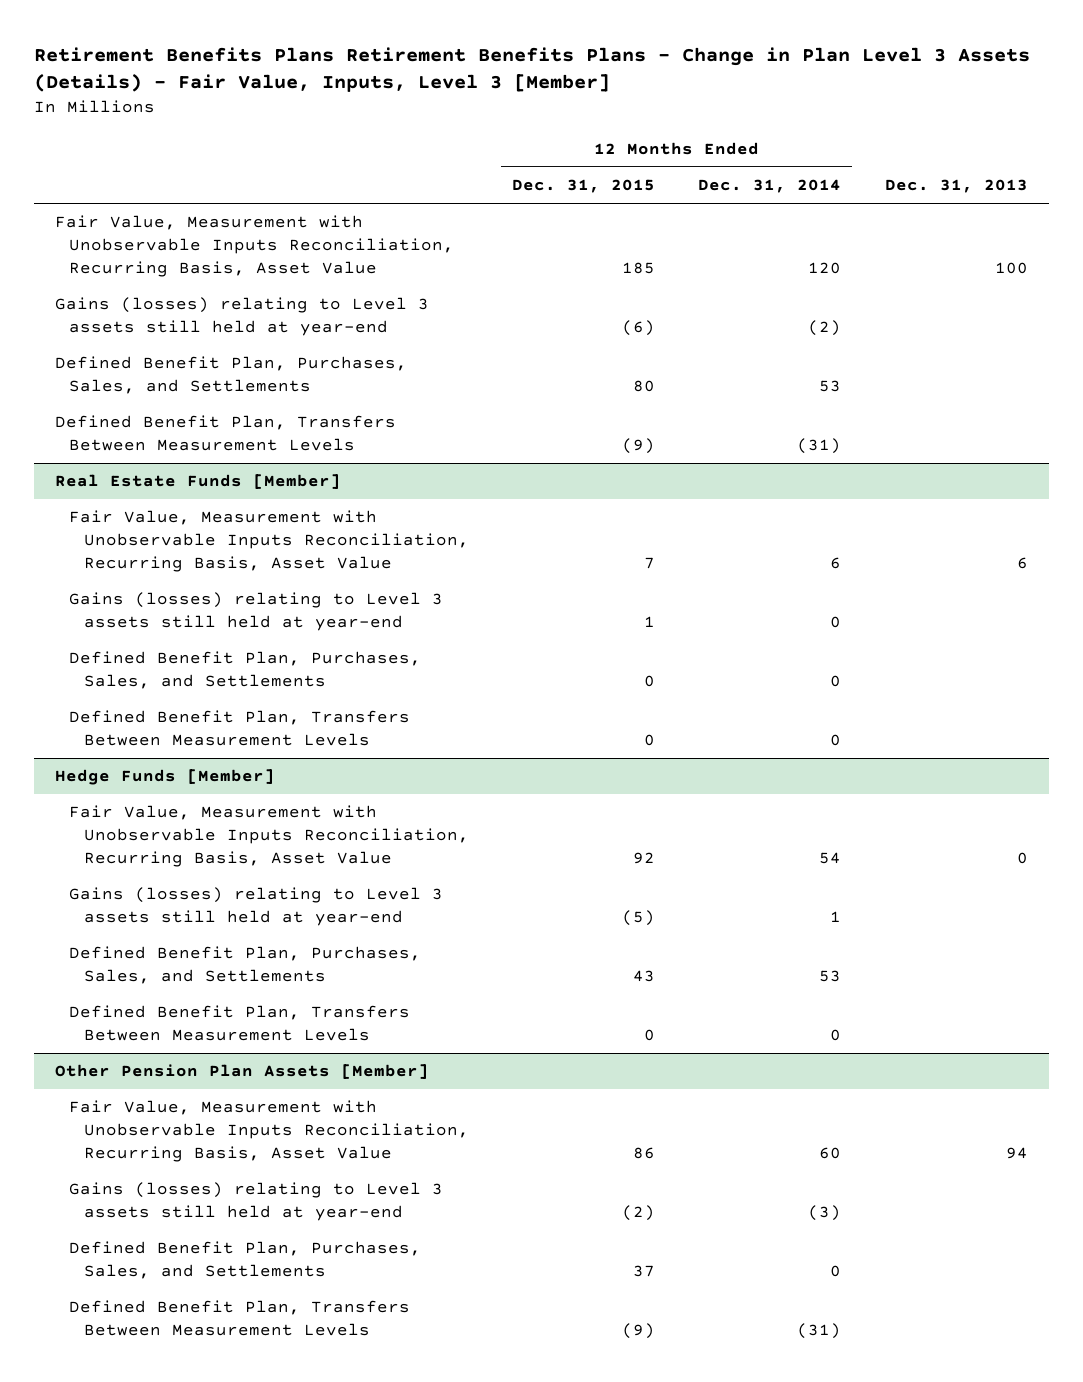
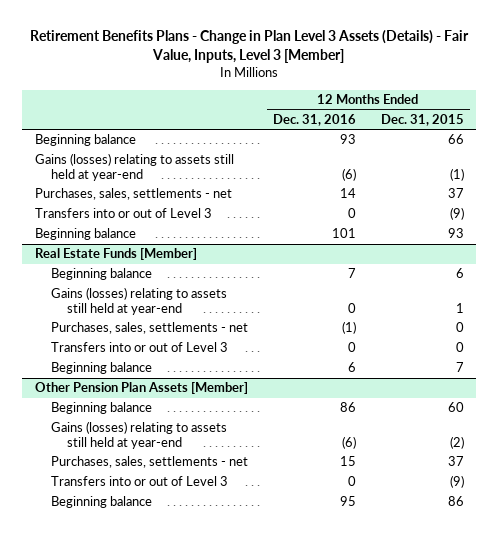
- Retirement Benefits Plans Retirement Benefits Plans - Change in Plan Level 3 Assets (Details) - Fair Value, Inputs, Level 3 [Member]
+ Retirement Benefits Plans - Change in Plan Level 3 Assets (Details) - Fair Value, Inputs, Level 3 [Member]
- | 12 Months Ended Dec. 31, 2015 | 12 Months Ended Dec. 31, 2014 | Dec. 31, 2013
+ | 12 Months Ended Dec. 31, 2016 | 12 Months Ended Dec. 31, 2015
- Fair Value, Measurement with Unobservable Inputs Reconciliation, Recurring Basis, Asset Value | 185 | 120 | 100
- Gains (losses) relating to Level 3 assets still held at year-end | (6) | (2) |
- Defined Benefit Plan, Purchases, Sales, and Settlements | 80 | 53 |
- Defined Benefit Plan, Transfers Between Measurement Levels | (9) | (31) |
+ Beginning balance | 93 | 66
+ Gains (losses) relating to assets still held at year-end | (6) | (1)
+ Purchases, sales, settlements - net | 14 | 37
+ Transfers into or out of Level 3 | 0 | (9)
+ Beginning balance | 101 | 93
@ Real Estate Funds [Member]
- Fair Value, Measurement with Unobservable Inputs Reconciliation, Recurring Basis, Asset Value | 7 | 6 | 6
- Gains (losses) relating to Level 3 assets still held at year-end | 1 | 0 |
- Defined Benefit Plan, Purchases, Sales, and Settlements | 0 | 0 |
- Defined Benefit Plan, Transfers Between Measurement Levels | 0 | 0 |
- Hedge Funds [Member]
- Fair Value, Measurement with Unobservable Inputs Reconciliation, Recurring Basis, Asset Value | 92 | 54 | 0
- Gains (losses) relating to Level 3 assets still held at year-end | (5) | 1 |
- Defined Benefit Plan, Purchases, Sales, and Settlements | 43 | 53 |
- Defined Benefit Plan, Transfers Between Measurement Levels | 0 | 0 |
@ Real Estate Funds [Member]
+ Beginning balance | 7 | 6
+ Gains (losses) relating to assets still held at year-end | 0 | 1
+ Purchases, sales, settlements - net | (1) | 0
+ Transfers into or out of Level 3 | 0 | 0
+ Beginning balance | 6 | 7
@ Other Pension Plan Assets [Member]
- Fair Value, Measurement with Unobservable Inputs Reconciliation, Recurring Basis, Asset Value | 86 | 60 | 94
- Gains (losses) relating to Level 3 assets still held at year-end | (2) | (3) |
- Defined Benefit Plan, Purchases, Sales, and Settlements | 37 | 0 |
- Defined Benefit Plan, Transfers Between Measurement Levels | (9) | (31) |
+ Beginning balance | 86 | 60
+ Gains (losses) relating to assets still held at year-end | (6) | (2)
+ Purchases, sales, settlements - net | 15 | 37
+ Transfers into or out of Level 3 | 0 | (9)
+ Beginning balance | 95 | 86

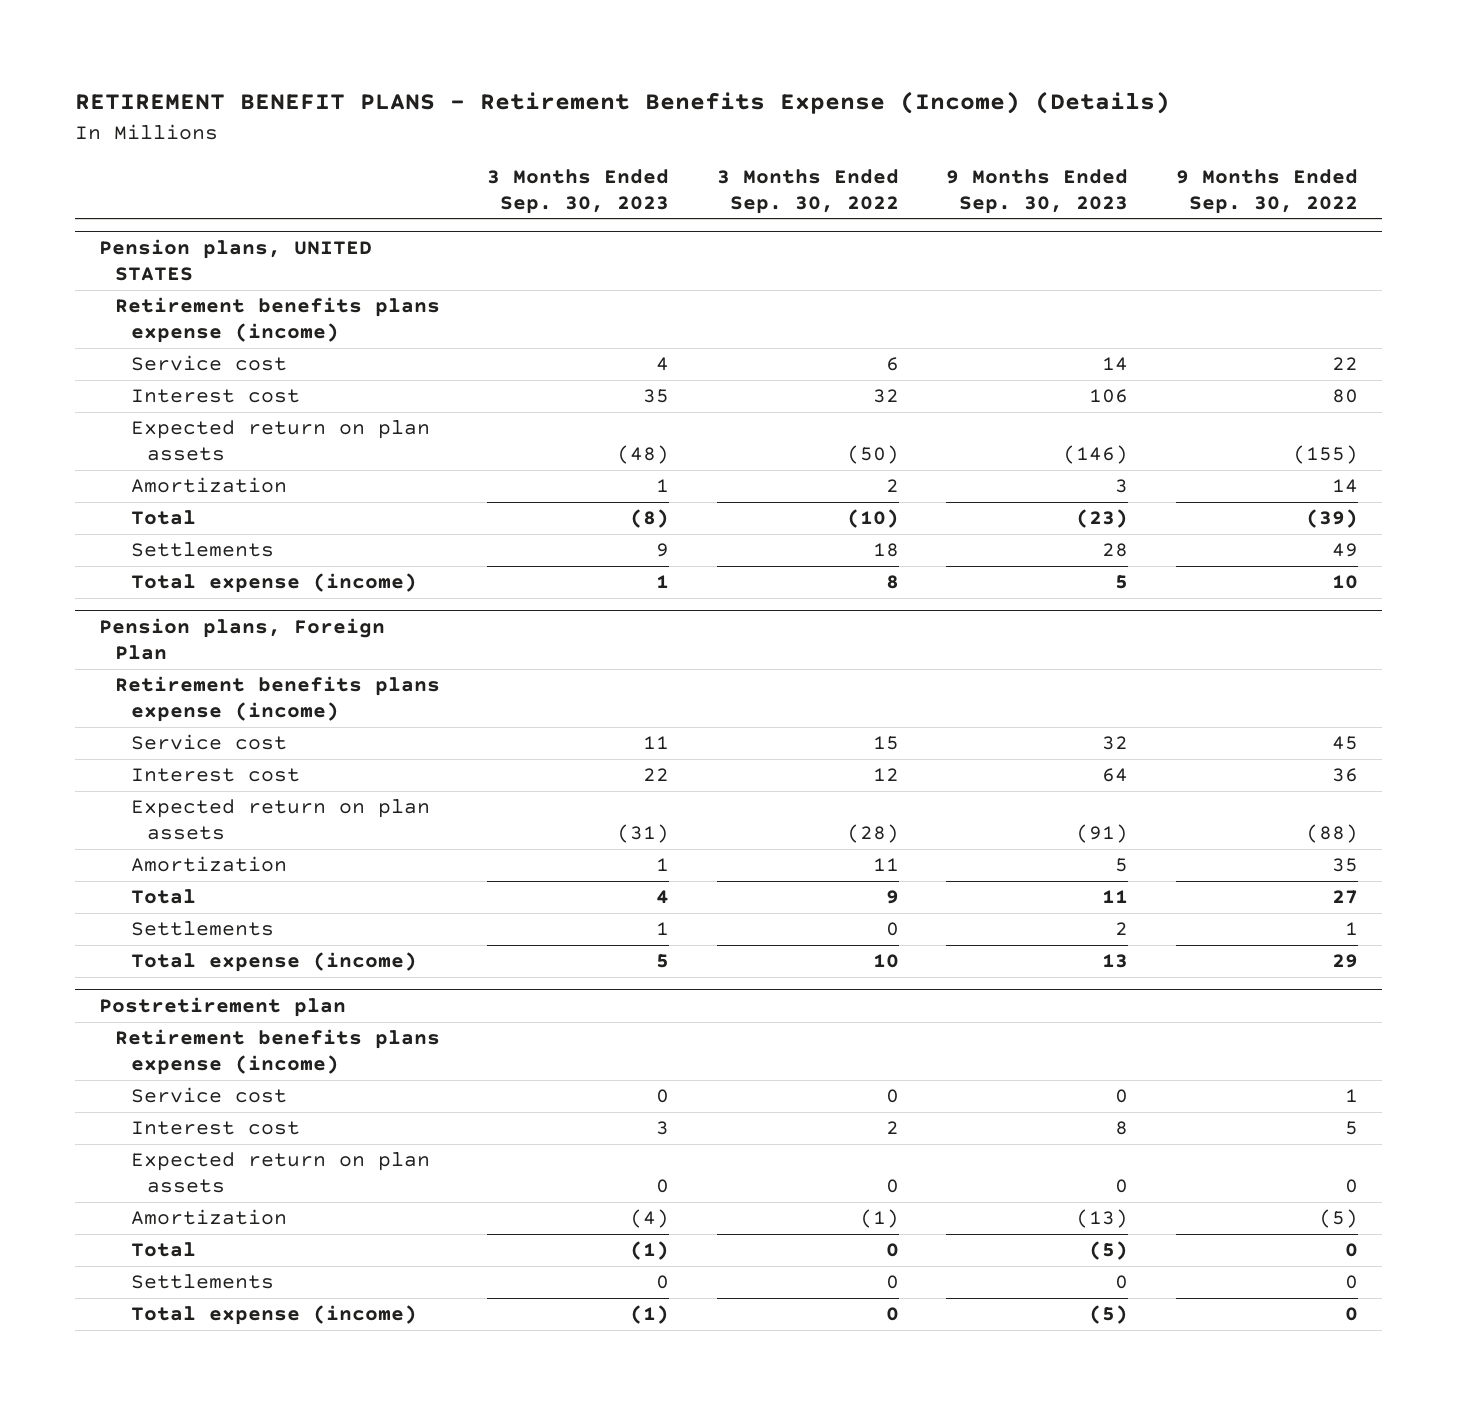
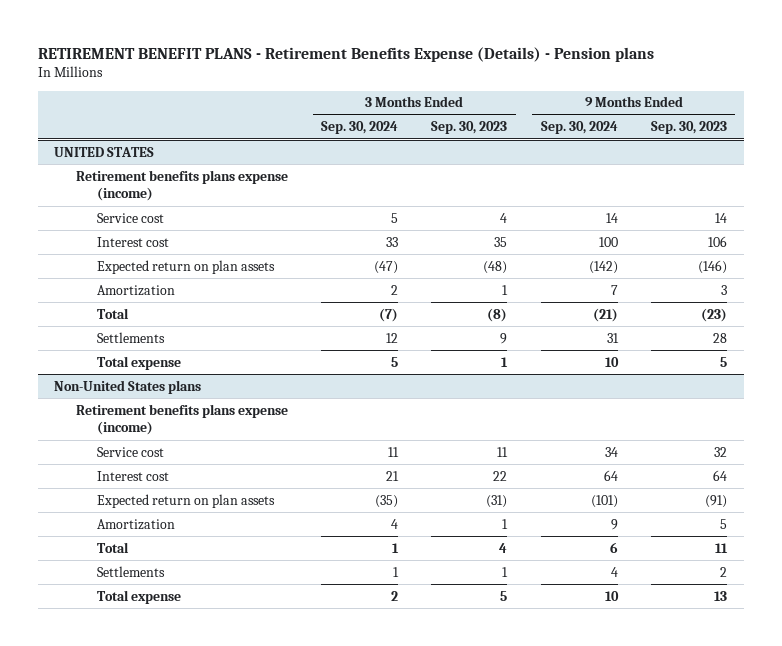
- RETIREMENT BENEFIT PLANS - Retirement Benefits Expense (Income) (Details)
+ RETIREMENT BENEFIT PLANS - Retirement Benefits Expense (Details) - Pension plans
- | 3 Months Ended Sep. 30, 2023 | 3 Months Ended Sep. 30, 2022 | 9 Months Ended Sep. 30, 2023 | 9 Months Ended Sep. 30, 2022
+ | 3 Months Ended Sep. 30, 2024 | 3 Months Ended Sep. 30, 2023 | 9 Months Ended Sep. 30, 2024 | 9 Months Ended Sep. 30, 2023
- Pension plans, UNITED STATES
+ UNITED STATES
- Total expense (income) | 1 | 8 | 5 | 10
- Pension plans, Foreign Plan
+ Total expense | 5 | 1 | 10 | 5
+ Non-United States plans
- Total expense (income) | 5 | 10 | 13 | 29
- Postretirement plan
- Retirement benefits plans expense (income)
- Service cost | 0 | 0 | 0 | 1
- Interest cost | 3 | 2 | 8 | 5
- Expected return on plan assets | 0 | 0 | 0 | 0
- Amortization | (4) | (1) | (13) | (5)
- Total | (1) | 0 | (5) | 0
- Settlements | 0 | 0 | 0 | 0
- Total expense (income) | (1) | 0 | (5) | 0
+ Total expense | 2 | 5 | 10 | 13

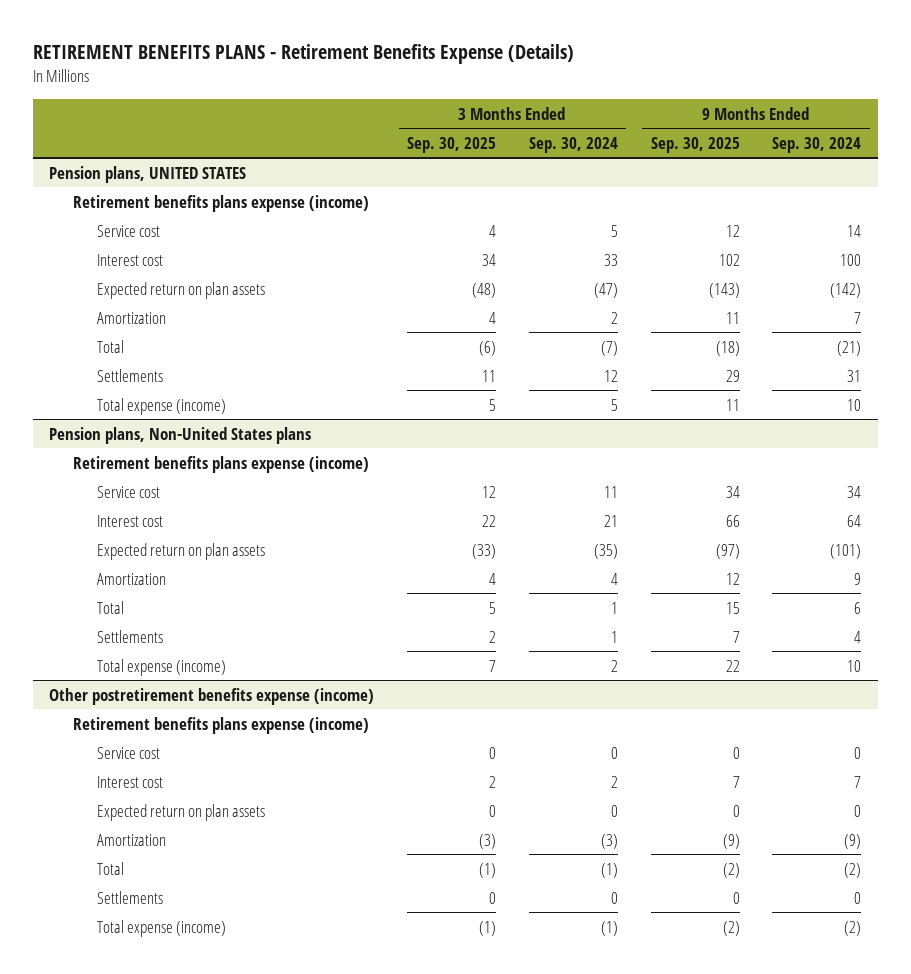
- RETIREMENT BENEFIT PLANS - Retirement Benefits Expense (Details) - Pension plans
+ RETIREMENT BENEFITS PLANS - Retirement Benefits Expense (Details)
- | 3 Months Ended Sep. 30, 2024 | 3 Months Ended Sep. 30, 2023 | 9 Months Ended Sep. 30, 2024 | 9 Months Ended Sep. 30, 2023
+ | 3 Months Ended Sep. 30, 2025 | 3 Months Ended Sep. 30, 2024 | 9 Months Ended Sep. 30, 2025 | 9 Months Ended Sep. 30, 2024
- UNITED STATES
+ Pension plans, UNITED STATES
- Total expense | 5 | 1 | 10 | 5
- Non-United States plans
+ Total expense (income) | 5 | 5 | 11 | 10
+ Pension plans, Non-United States plans
- Total expense | 2 | 5 | 10 | 13
+ Total expense (income) | 7 | 2 | 22 | 10
+ Other postretirement benefits expense (income)
+ Retirement benefits plans expense (income)
+ Service cost | 0 | 0 | 0 | 0
+ Interest cost | 2 | 2 | 7 | 7
+ Expected return on plan assets | 0 | 0 | 0 | 0
+ Amortization | (3) | (3) | (9) | (9)
+ Total | (1) | (1) | (2) | (2)
+ Settlements | 0 | 0 | 0 | 0
+ Total expense (income) | (1) | (1) | (2) | (2)

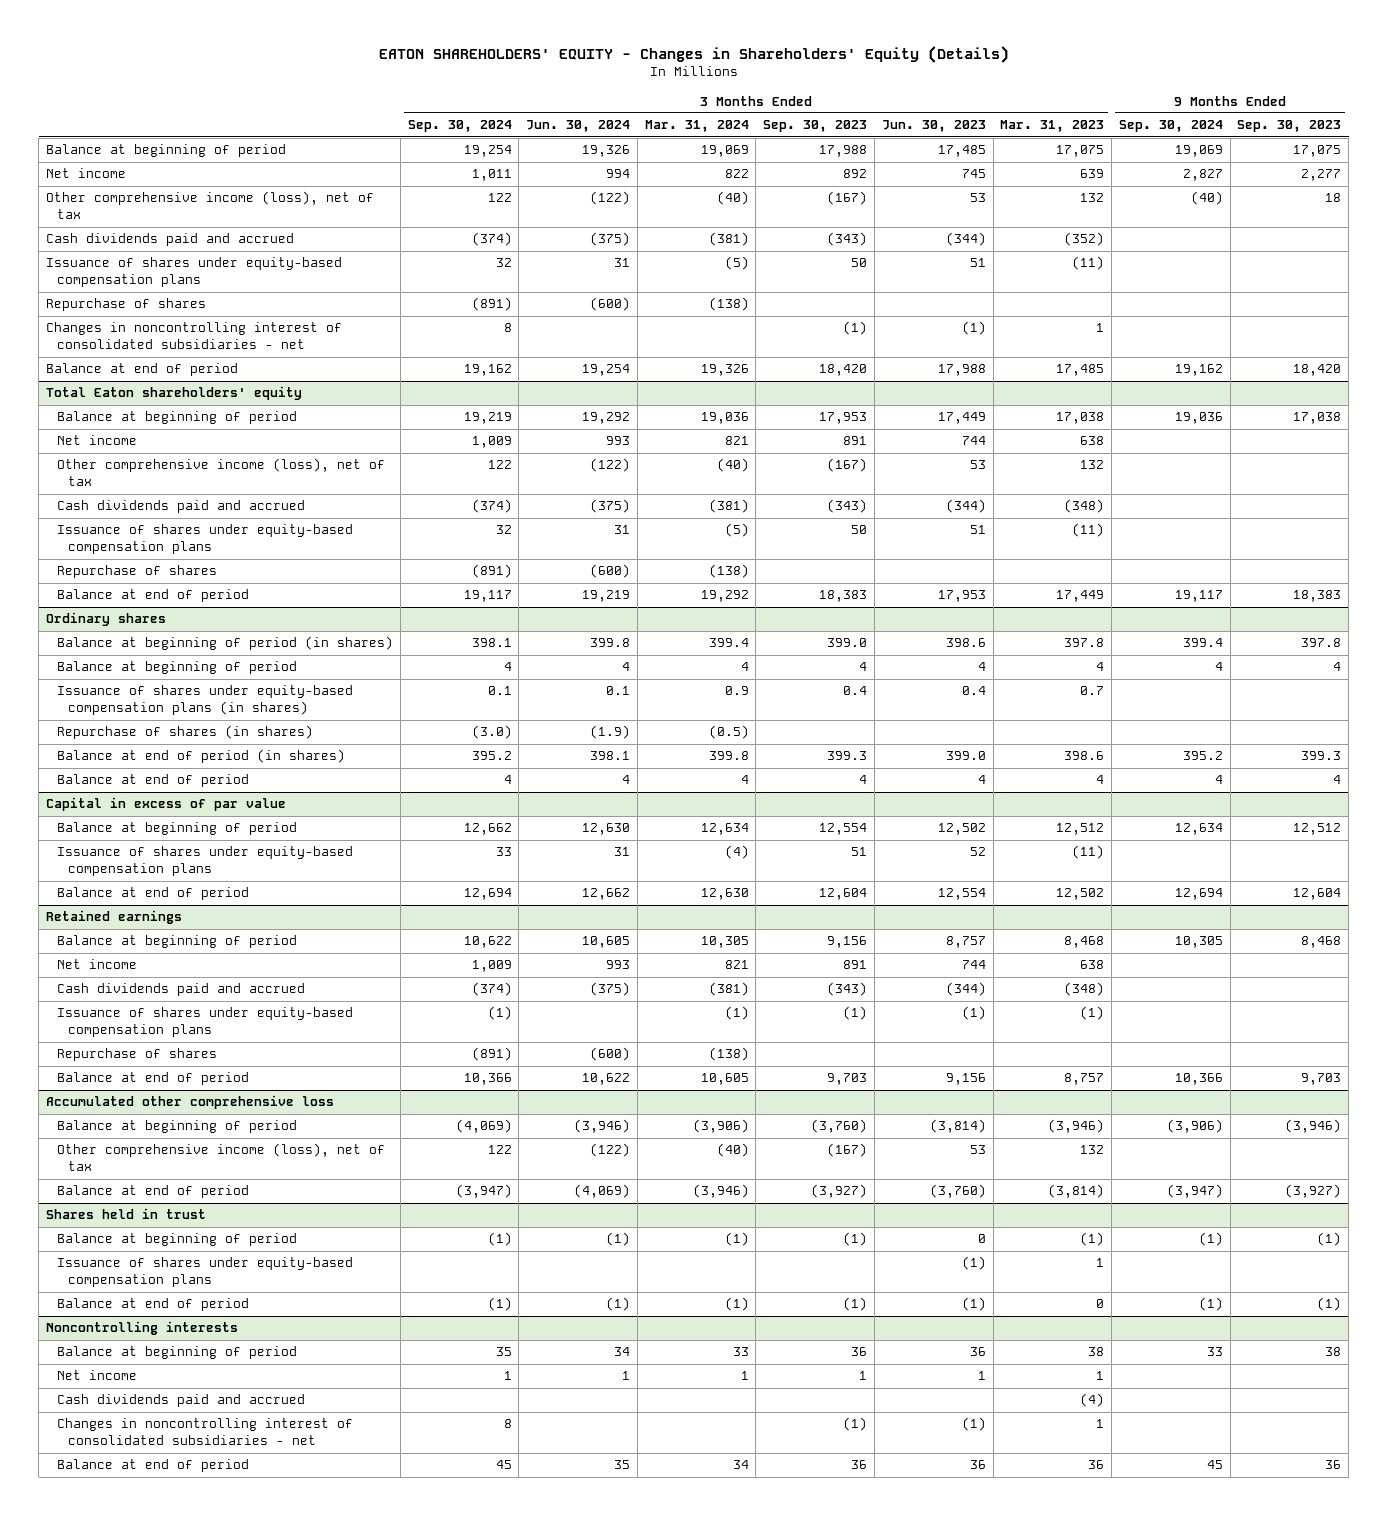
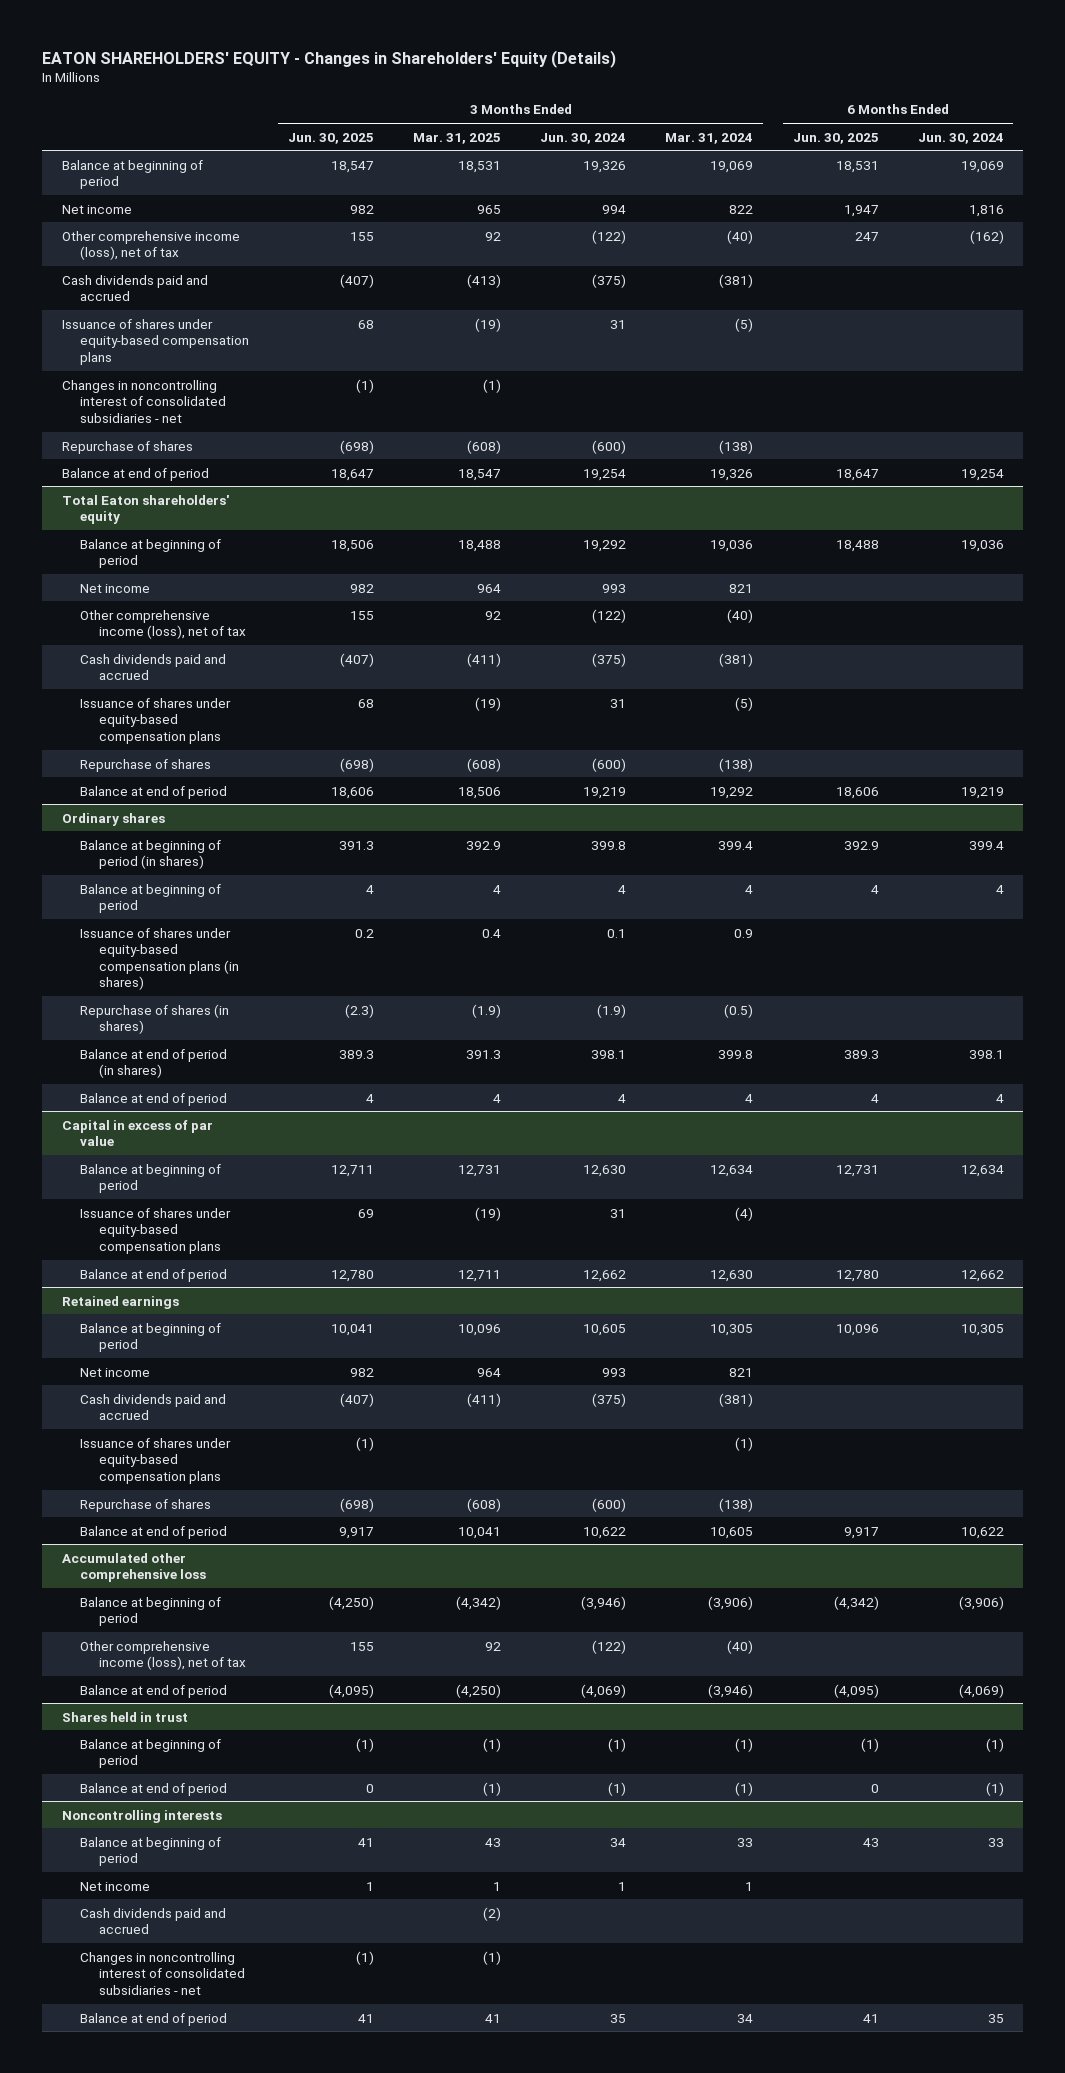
- | 3 Months Ended Sep. 30, 2024 | 3 Months Ended Jun. 30, 2024 | 3 Months Ended Mar. 31, 2024 | 3 Months Ended Sep. 30, 2023 | 3 Months Ended Jun. 30, 2023 | 3 Months Ended Mar. 31, 2023 | 9 Months Ended Sep. 30, 2024 | 9 Months Ended Sep. 30, 2023
+ | 3 Months Ended Jun. 30, 2025 | 3 Months Ended Mar. 31, 2025 | 3 Months Ended Jun. 30, 2024 | 3 Months Ended Mar. 31, 2024 | 6 Months Ended Jun. 30, 2025 | 6 Months Ended Jun. 30, 2024
moved down: Repurchase of shares | (698) | (608) | (600) | (138) | |
@ Shares held in trust
- Issuance of shares under equity-based compensation plans | | | | | (1) | 1 | |

